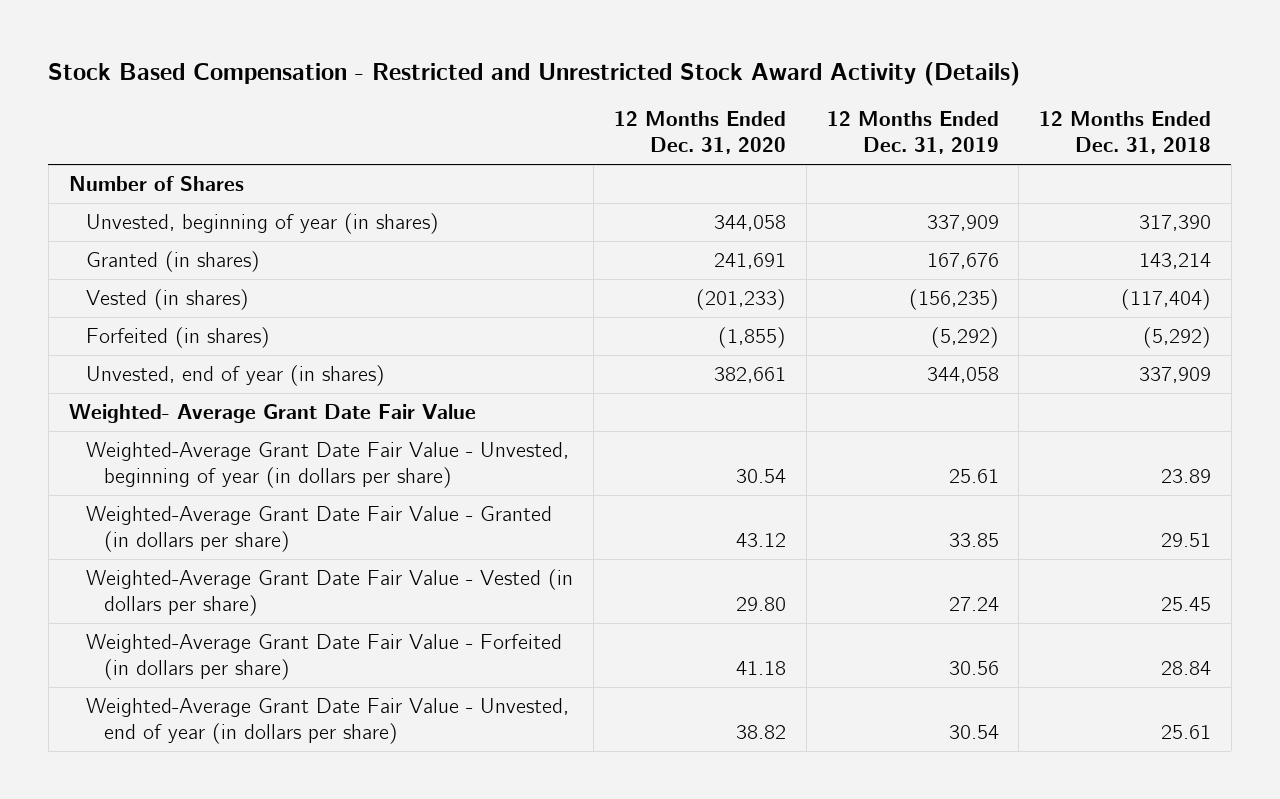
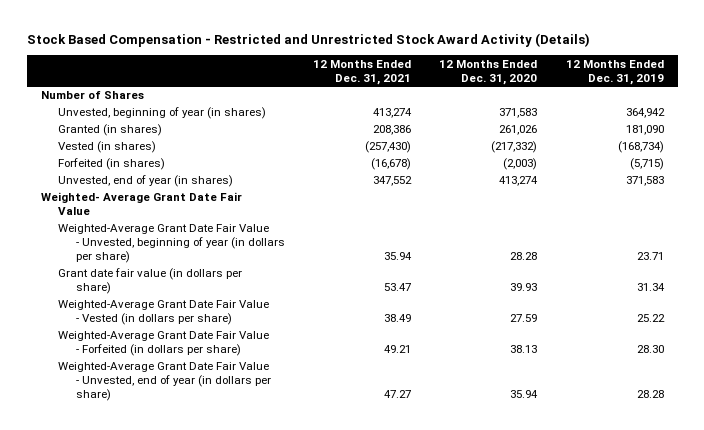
- | 12 Months Ended Dec. 31, 2020 | 12 Months Ended Dec. 31, 2019 | 12 Months Ended Dec. 31, 2018
+ | 12 Months Ended Dec. 31, 2021 | 12 Months Ended Dec. 31, 2020 | 12 Months Ended Dec. 31, 2019
- Unvested, beginning of year (in shares) | 344,058 | 337,909 | 317,390
- Granted (in shares) | 241,691 | 167,676 | 143,214
- Vested (in shares) | (201,233) | (156,235) | (117,404)
- Forfeited (in shares) | (1,855) | (5,292) | (5,292)
- Unvested, end of year (in shares) | 382,661 | 344,058 | 337,909
+ Unvested, beginning of year (in shares) | 413,274 | 371,583 | 364,942
+ Granted (in shares) | 208,386 | 261,026 | 181,090
+ Vested (in shares) | (257,430) | (217,332) | (168,734)
+ Forfeited (in shares) | (16,678) | (2,003) | (5,715)
+ Unvested, end of year (in shares) | 347,552 | 413,274 | 371,583
- Weighted-Average Grant Date Fair Value - Unvested, beginning of year (in dollars per share) | 30.54 | 25.61 | 23.89
- Weighted-Average Grant Date Fair Value - Granted (in dollars per share) | 43.12 | 33.85 | 29.51
- Weighted-Average Grant Date Fair Value - Vested (in dollars per share) | 29.80 | 27.24 | 25.45
- Weighted-Average Grant Date Fair Value - Forfeited (in dollars per share) | 41.18 | 30.56 | 28.84
- Weighted-Average Grant Date Fair Value - Unvested, end of year (in dollars per share) | 38.82 | 30.54 | 25.61
+ Weighted-Average Grant Date Fair Value - Unvested, beginning of year (in dollars per share) | 35.94 | 28.28 | 23.71
+ Grant date fair value (in dollars per share) | 53.47 | 39.93 | 31.34
+ Weighted-Average Grant Date Fair Value - Vested (in dollars per share) | 38.49 | 27.59 | 25.22
+ Weighted-Average Grant Date Fair Value - Forfeited (in dollars per share) | 49.21 | 38.13 | 28.30
+ Weighted-Average Grant Date Fair Value - Unvested, end of year (in dollars per share) | 47.27 | 35.94 | 28.28

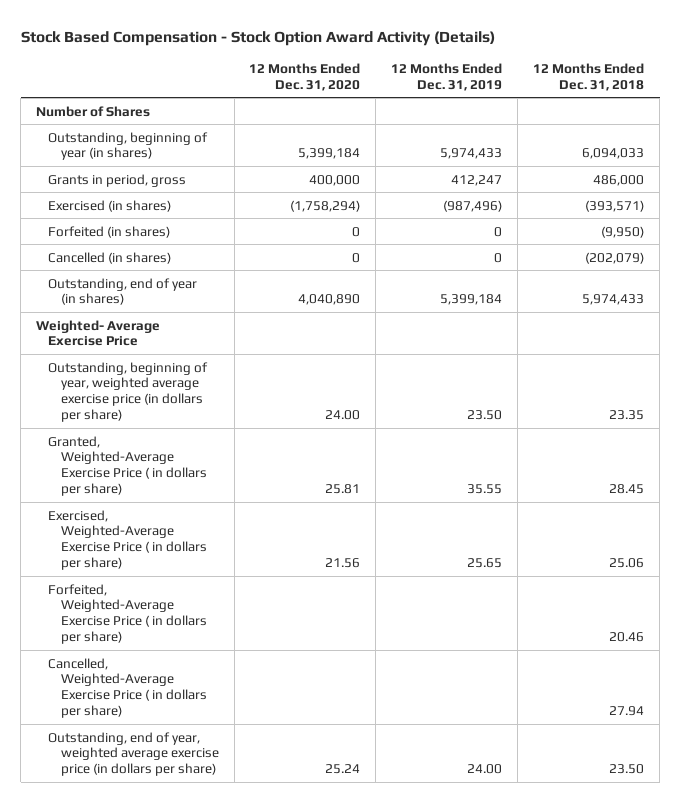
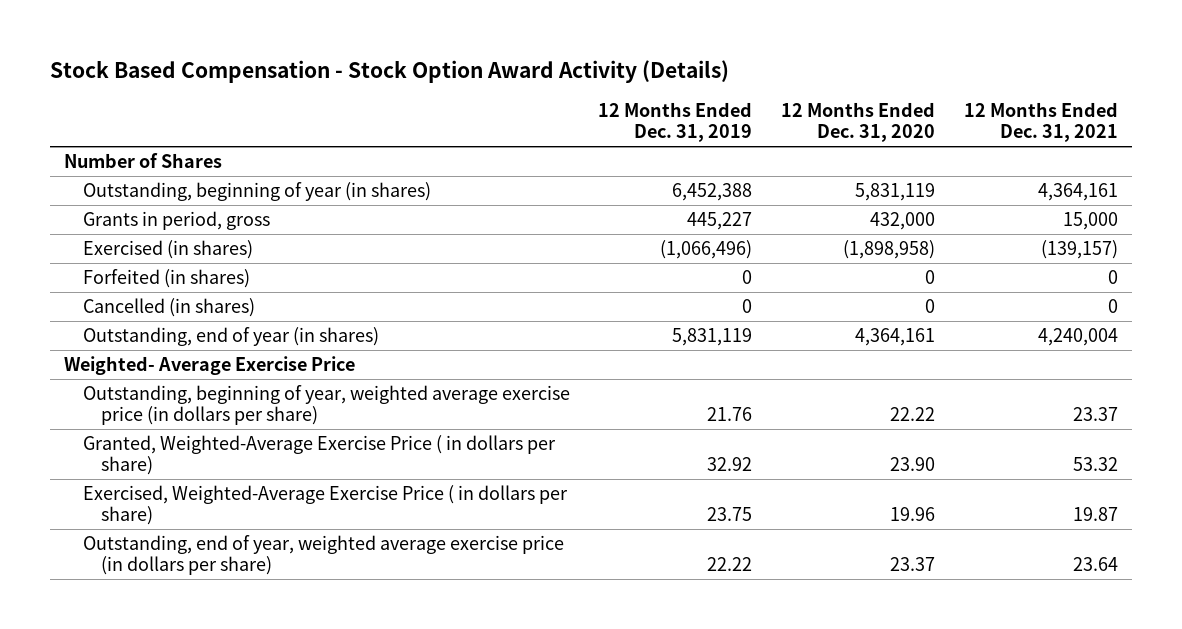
- | 12 Months Ended Dec. 31, 2020 | 12 Months Ended Dec. 31, 2019 | 12 Months Ended Dec. 31, 2018
+ | 12 Months Ended Dec. 31, 2019 | 12 Months Ended Dec. 31, 2020 | 12 Months Ended Dec. 31, 2021
- Outstanding, beginning of year (in shares) | 5,399,184 | 5,974,433 | 6,094,033
- Grants in period, gross | 400,000 | 412,247 | 486,000
- Exercised (in shares) | (1,758,294) | (987,496) | (393,571)
+ Outstanding, beginning of year (in shares) | 6,452,388 | 5,831,119 | 4,364,161
+ Grants in period, gross | 445,227 | 432,000 | 15,000
+ Exercised (in shares) | (1,066,496) | (1,898,958) | (139,157)
- Outstanding, end of year (in shares) | 4,040,890 | 5,399,184 | 5,974,433
+ Outstanding, end of year (in shares) | 5,831,119 | 4,364,161 | 4,240,004
- Outstanding, beginning of year, weighted average exercise price (in dollars per share) | 24.00 | 23.50 | 23.35
- Granted, Weighted-Average Exercise Price ( in dollars per share) | 25.81 | 35.55 | 28.45
- Exercised, Weighted-Average Exercise Price ( in dollars per share) | 21.56 | 25.65 | 25.06
- Forfeited, Weighted-Average Exercise Price ( in dollars per share) | | | 20.46
- Cancelled, Weighted-Average Exercise Price ( in dollars per share) | | | 27.94
- Outstanding, end of year, weighted average exercise price (in dollars per share) | 25.24 | 24.00 | 23.50
+ Outstanding, beginning of year, weighted average exercise price (in dollars per share) | 21.76 | 22.22 | 23.37
+ Granted, Weighted-Average Exercise Price ( in dollars per share) | 32.92 | 23.90 | 53.32
+ Exercised, Weighted-Average Exercise Price ( in dollars per share) | 23.75 | 19.96 | 19.87
+ Outstanding, end of year, weighted average exercise price (in dollars per share) | 22.22 | 23.37 | 23.64

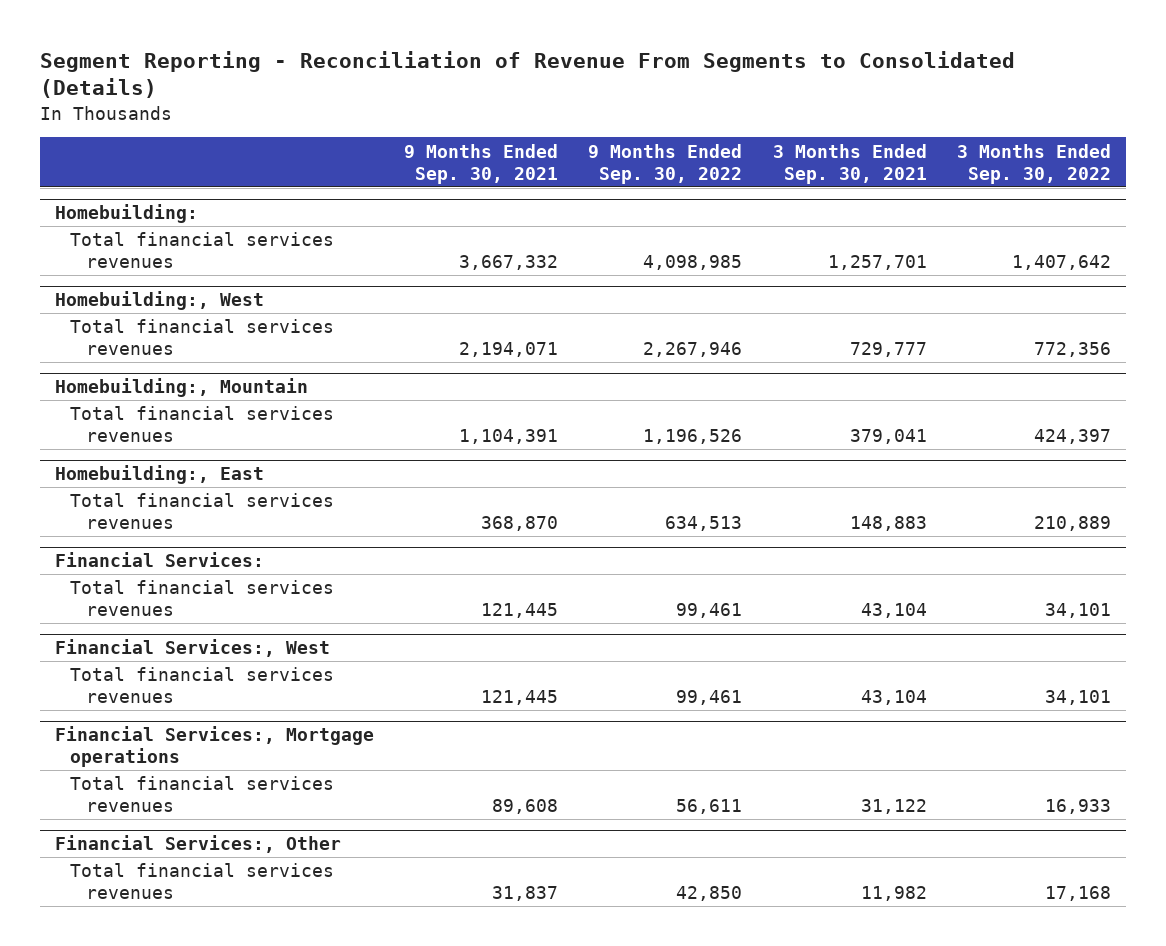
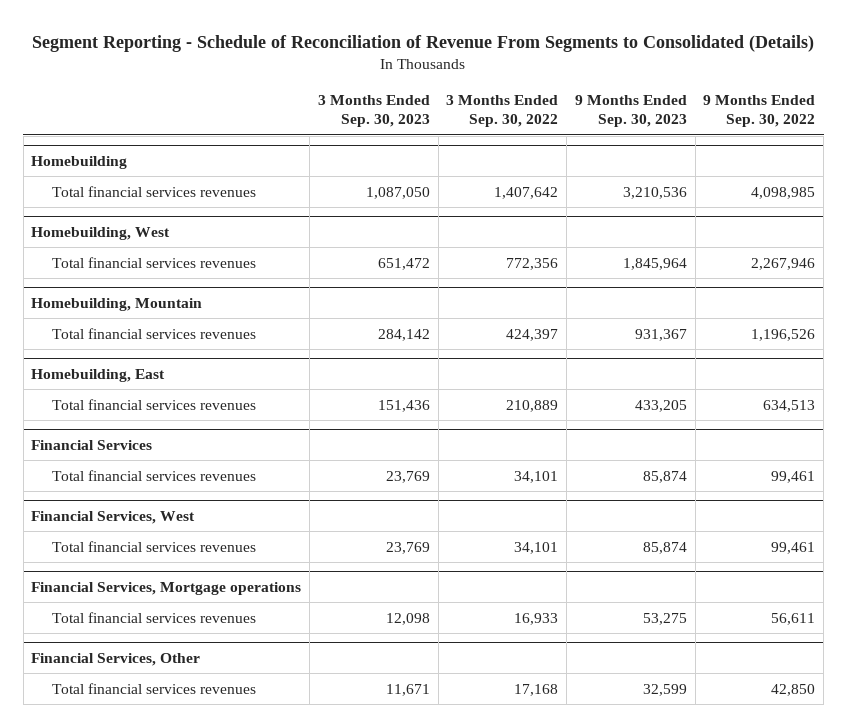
- Segment Reporting - Reconciliation of Revenue From Segments to Consolidated (Details)
+ Segment Reporting - Schedule of Reconciliation of Revenue From Segments to Consolidated (Details)
- | 9 Months Ended Sep. 30, 2021 | 9 Months Ended Sep. 30, 2022 | 3 Months Ended Sep. 30, 2021 | 3 Months Ended Sep. 30, 2022
+ | 3 Months Ended Sep. 30, 2023 | 3 Months Ended Sep. 30, 2022 | 9 Months Ended Sep. 30, 2023 | 9 Months Ended Sep. 30, 2022
- Homebuilding:
+ Homebuilding
- Homebuilding:, West
+ Homebuilding, West
- Homebuilding:, Mountain
+ Homebuilding, Mountain
- Homebuilding:, East
+ Homebuilding, East
- Financial Services:
+ Financial Services
- Financial Services:, West
+ Financial Services, West
- Financial Services:, Mortgage operations
+ Financial Services, Mortgage operations
- Financial Services:, Other
+ Financial Services, Other

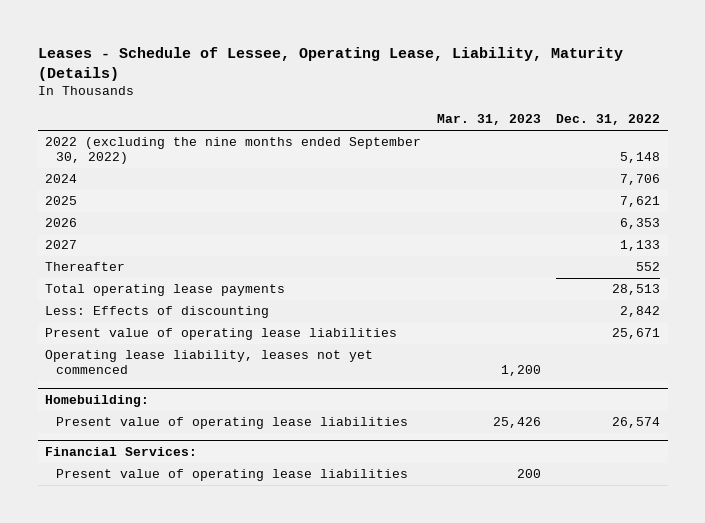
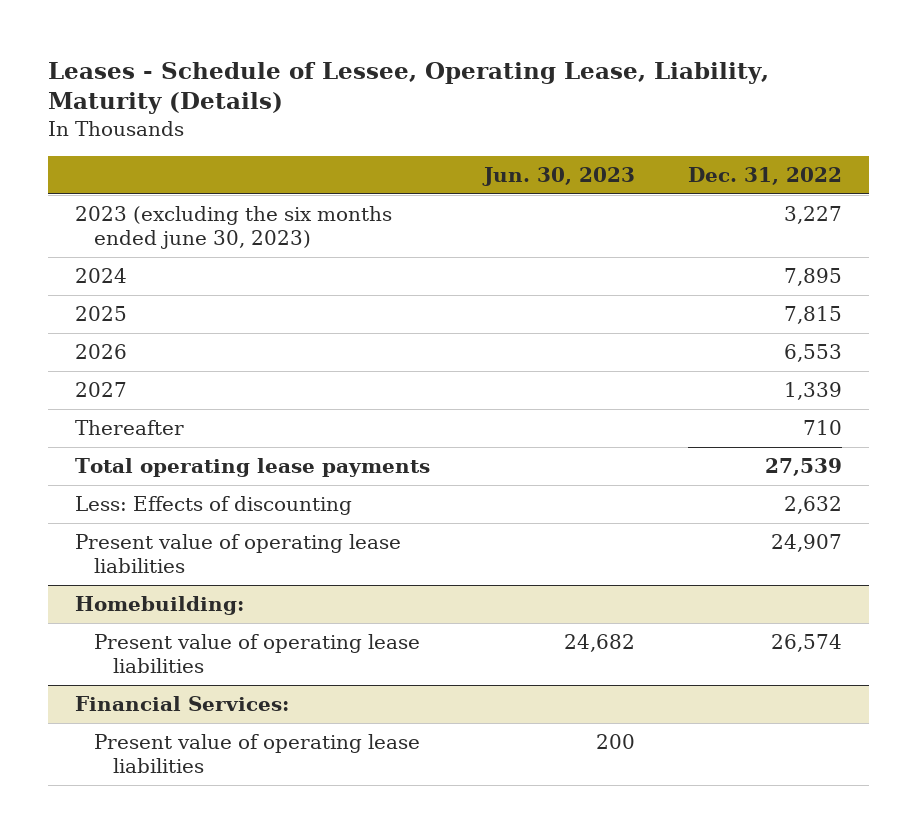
- | Mar. 31, 2023 | Dec. 31, 2022
+ | Jun. 30, 2023 | Dec. 31, 2022
- 2022 (excluding the nine months ended September 30, 2022) | | 5,148
- 2024 | | 7,706
- 2025 | | 7,621
- 2026 | | 6,353
- 2027 | | 1,133
- Thereafter | | 552
- Total operating lease payments | | 28,513
- Less: Effects of discounting | | 2,842
- Present value of operating lease liabilities | | 25,671
- Operating lease liability, leases not yet commenced | 1,200 |
+ 2023 (excluding the six months ended june 30, 2023) | | 3,227
+ 2024 | | 7,895
+ 2025 | | 7,815
+ 2026 | | 6,553
+ 2027 | | 1,339
+ Thereafter | | 710
+ Total operating lease payments | | 27,539
+ Less: Effects of discounting | | 2,632
+ Present value of operating lease liabilities | | 24,907

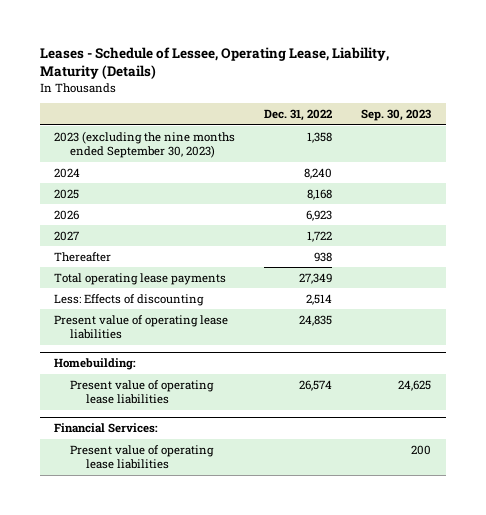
- | Jun. 30, 2023 | Dec. 31, 2022
+ | Dec. 31, 2022 | Sep. 30, 2023
- 2023 (excluding the six months ended june 30, 2023) | | 3,227
- 2024 | | 7,895
- 2025 | | 7,815
- 2026 | | 6,553
- 2027 | | 1,339
- Thereafter | | 710
- Total operating lease payments | | 27,539
- Less: Effects of discounting | | 2,632
- Present value of operating lease liabilities | | 24,907
+ 2023 (excluding the nine months ended September 30, 2023) | 1,358 |
+ 2024 | 8,240 |
+ 2025 | 8,168 |
+ 2026 | 6,923 |
+ 2027 | 1,722 |
+ Thereafter | 938 |
+ Total operating lease payments | 27,349 |
+ Less: Effects of discounting | 2,514 |
+ Present value of operating lease liabilities | 24,835 |

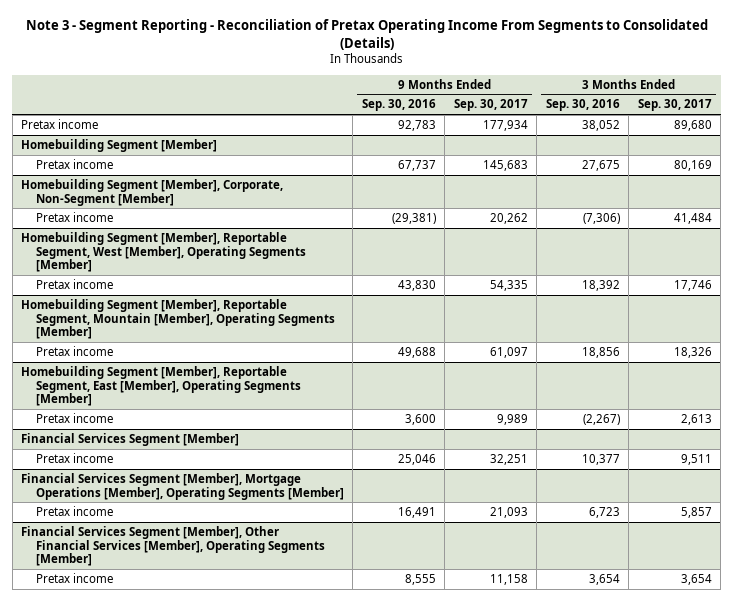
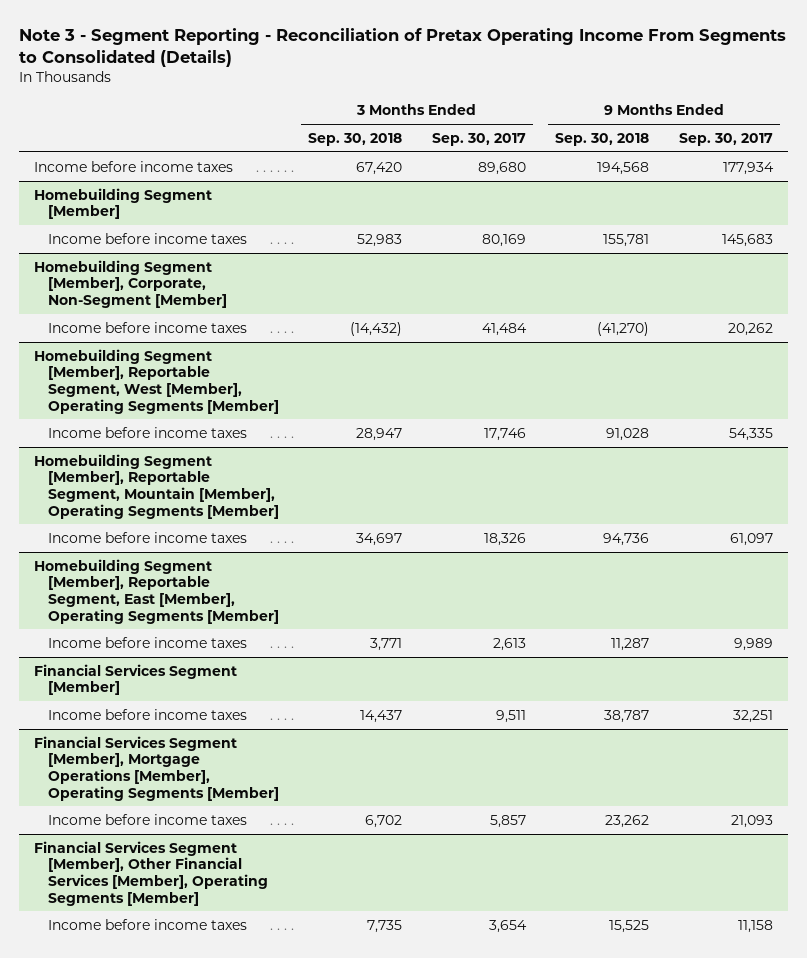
- | 9 Months Ended Sep. 30, 2016 | 9 Months Ended Sep. 30, 2017 | 3 Months Ended Sep. 30, 2016 | 3 Months Ended Sep. 30, 2017
+ | 3 Months Ended Sep. 30, 2018 | 3 Months Ended Sep. 30, 2017 | 9 Months Ended Sep. 30, 2018 | 9 Months Ended Sep. 30, 2017
- Pretax income | 92,783 | 177,934 | 38,052 | 89,680
+ Income before income taxes | 67,420 | 89,680 | 194,568 | 177,934
@ Homebuilding Segment [Member]
- Pretax income | 67,737 | 145,683 | 27,675 | 80,169
+ Income before income taxes | 52,983 | 80,169 | 155,781 | 145,683
@ Homebuilding Segment [Member], Corporate, Non-Segment [Member]
- Pretax income | (29,381) | 20,262 | (7,306) | 41,484
+ Income before income taxes | (14,432) | 41,484 | (41,270) | 20,262
@ Homebuilding Segment [Member], Reportable Segment, West [Member], Operating Segments [Member]
- Pretax income | 43,830 | 54,335 | 18,392 | 17,746
+ Income before income taxes | 28,947 | 17,746 | 91,028 | 54,335
@ Homebuilding Segment [Member], Reportable Segment, Mountain [Member], Operating Segments [Member]
- Pretax income | 49,688 | 61,097 | 18,856 | 18,326
+ Income before income taxes | 34,697 | 18,326 | 94,736 | 61,097
@ Homebuilding Segment [Member], Reportable Segment, East [Member], Operating Segments [Member]
- Pretax income | 3,600 | 9,989 | (2,267) | 2,613
+ Income before income taxes | 3,771 | 2,613 | 11,287 | 9,989
@ Financial Services Segment [Member]
- Pretax income | 25,046 | 32,251 | 10,377 | 9,511
+ Income before income taxes | 14,437 | 9,511 | 38,787 | 32,251
@ Financial Services Segment [Member], Mortgage Operations [Member], Operating Segments [Member]
- Pretax income | 16,491 | 21,093 | 6,723 | 5,857
+ Income before income taxes | 6,702 | 5,857 | 23,262 | 21,093
@ Financial Services Segment [Member], Other Financial Services [Member], Operating Segments [Member]
- Pretax income | 8,555 | 11,158 | 3,654 | 3,654
+ Income before income taxes | 7,735 | 3,654 | 15,525 | 11,158

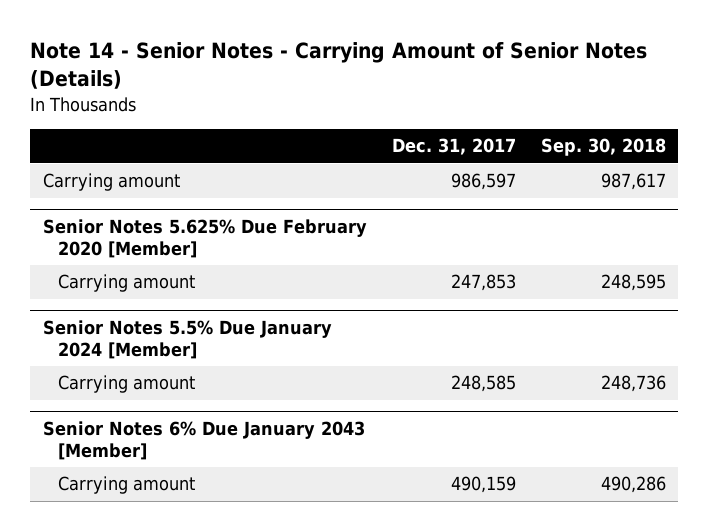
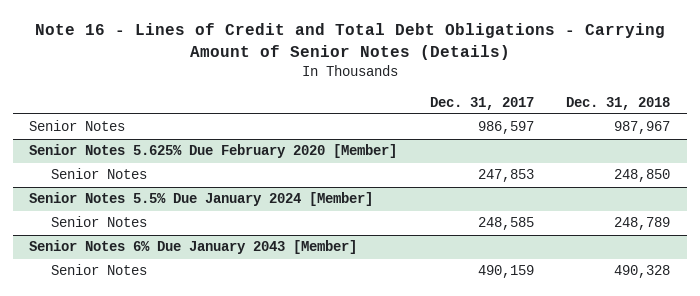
- Note 14 - Senior Notes - Carrying Amount of Senior Notes (Details)
+ Note 16 - Lines of Credit and Total Debt Obligations - Carrying Amount of Senior Notes (Details)
- | Dec. 31, 2017 | Sep. 30, 2018
+ | Dec. 31, 2017 | Dec. 31, 2018
- Carrying amount | 986,597 | 987,617
+ Senior Notes | 986,597 | 987,967
@ Senior Notes 5.625% Due February 2020 [Member]
- Carrying amount | 247,853 | 248,595
+ Senior Notes | 247,853 | 248,850
@ Senior Notes 5.5% Due January 2024 [Member]
- Carrying amount | 248,585 | 248,736
+ Senior Notes | 248,585 | 248,789
@ Senior Notes 6% Due January 2043 [Member]
- Carrying amount | 490,159 | 490,286
+ Senior Notes | 490,159 | 490,328

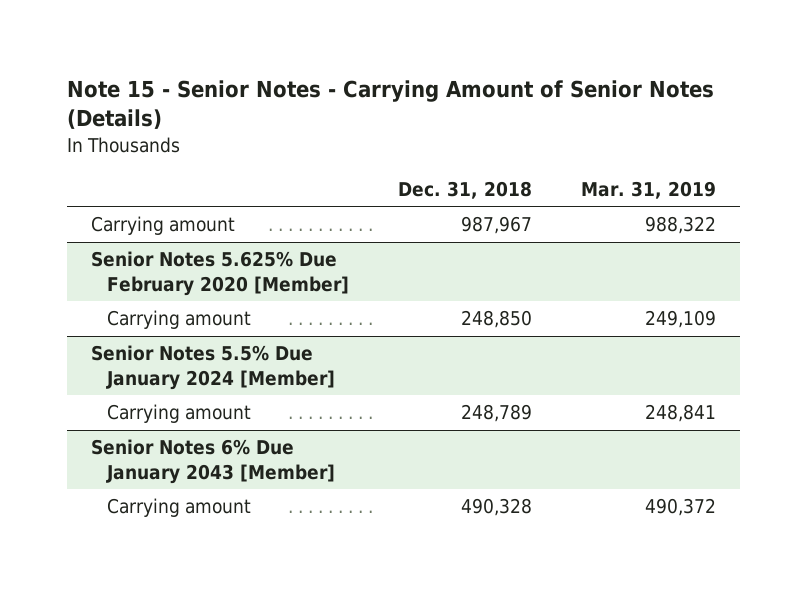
- Note 16 - Lines of Credit and Total Debt Obligations - Carrying Amount of Senior Notes (Details)
+ Note 15 - Senior Notes - Carrying Amount of Senior Notes (Details)
- | Dec. 31, 2017 | Dec. 31, 2018
+ | Dec. 31, 2018 | Mar. 31, 2019
- Senior Notes | 986,597 | 987,967
+ Carrying amount | 987,967 | 988,322
@ Senior Notes 5.625% Due February 2020 [Member]
- Senior Notes | 247,853 | 248,850
+ Carrying amount | 248,850 | 249,109
@ Senior Notes 5.5% Due January 2024 [Member]
- Senior Notes | 248,585 | 248,789
+ Carrying amount | 248,789 | 248,841
@ Senior Notes 6% Due January 2043 [Member]
- Senior Notes | 490,159 | 490,328
+ Carrying amount | 490,328 | 490,372

